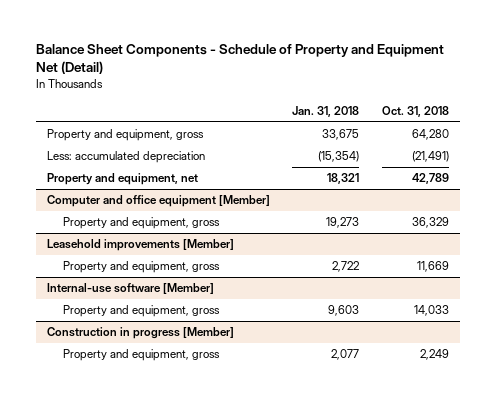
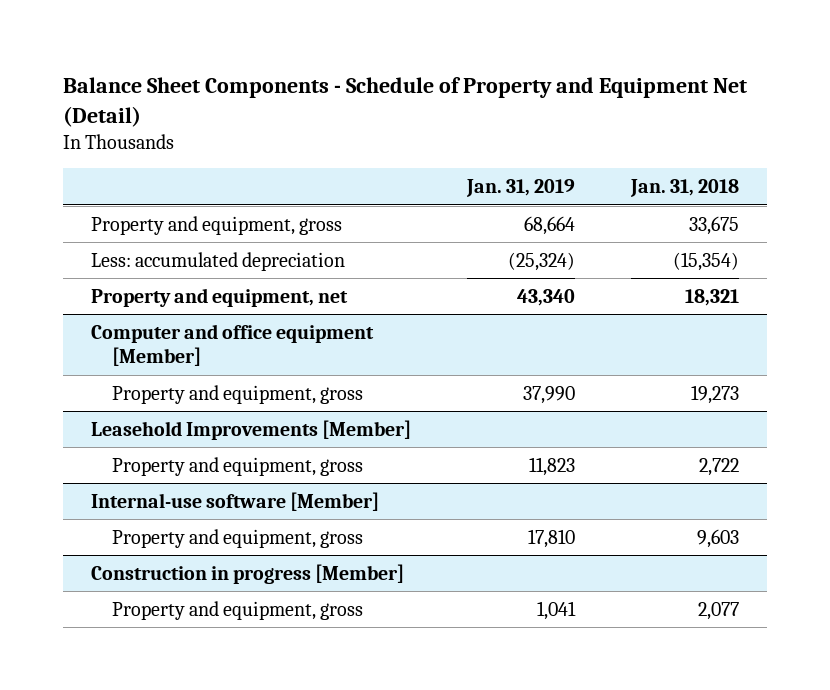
- | Jan. 31, 2018 | Oct. 31, 2018
+ | Jan. 31, 2019 | Jan. 31, 2018
- Leasehold improvements [Member]
+ Leasehold Improvements [Member]

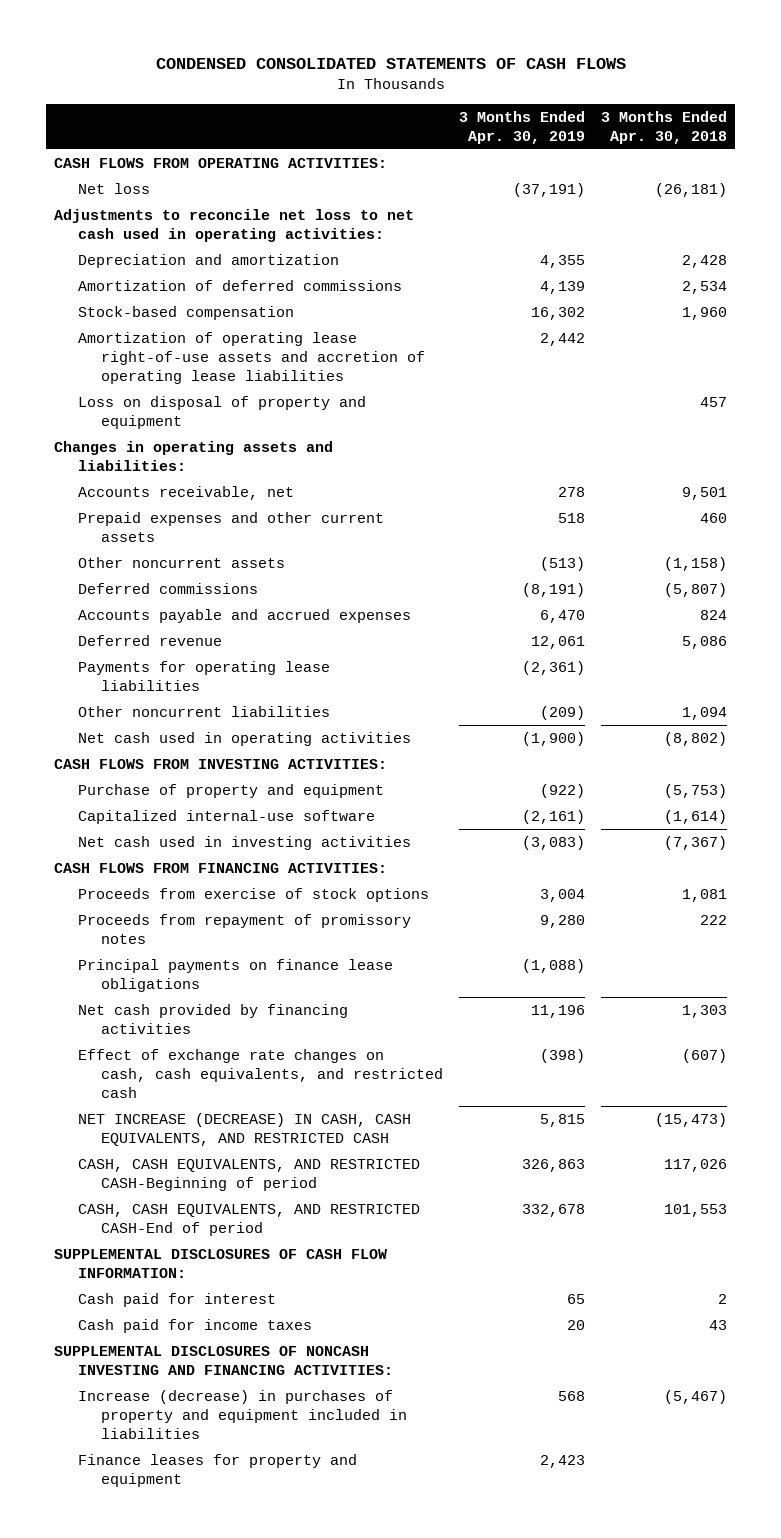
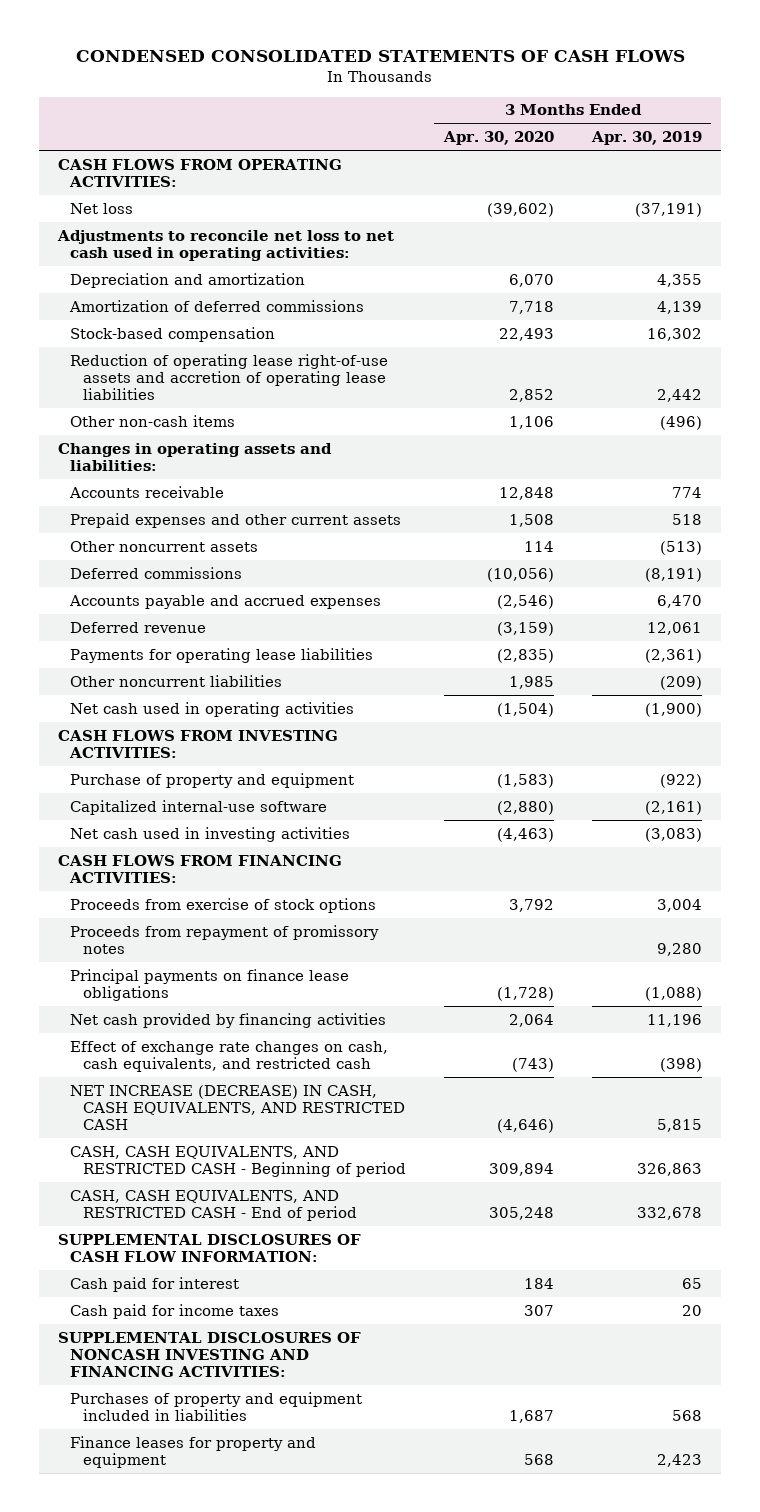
- | 3 Months Ended Apr. 30, 2019 | 3 Months Ended Apr. 30, 2018
+ | 3 Months Ended Apr. 30, 2020 | 3 Months Ended Apr. 30, 2019
- Amortization of operating lease right-of-use assets and accretion of operating lease liabilities | 2,442 |
- Loss on disposal of property and equipment | | 457
+ Reduction of operating lease right-of-use assets and accretion of operating lease liabilities | 2,852 | 2,442
+ Other non-cash items | 1,106 | (496)
- Accounts receivable, net | 278 | 9,501
+ Accounts receivable | 12,848 | 774
- CASH, CASH EQUIVALENTS, AND RESTRICTED CASH-Beginning of period | 326,863 | 117,026
- CASH, CASH EQUIVALENTS, AND RESTRICTED CASH-End of period | 332,678 | 101,553
+ CASH, CASH EQUIVALENTS, AND RESTRICTED CASH - Beginning of period | 309,894 | 326,863
+ CASH, CASH EQUIVALENTS, AND RESTRICTED CASH - End of period | 305,248 | 332,678
- Increase (decrease) in purchases of property and equipment included in liabilities | 568 | (5,467)
+ Purchases of property and equipment included in liabilities | 1,687 | 568

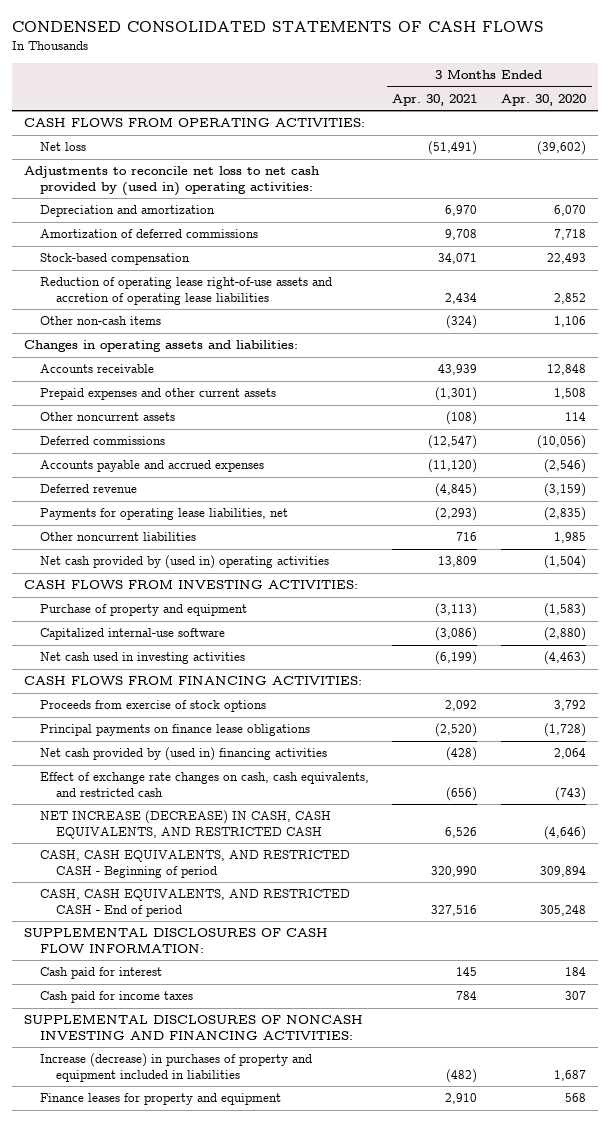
- | 3 Months Ended Apr. 30, 2020 | 3 Months Ended Apr. 30, 2019
+ | 3 Months Ended Apr. 30, 2021 | 3 Months Ended Apr. 30, 2020
- Adjustments to reconcile net loss to net cash used in operating activities:
+ Adjustments to reconcile net loss to net cash provided by (used in) operating activities:
- Payments for operating lease liabilities | (2,835) | (2,361)
+ Payments for operating lease liabilities, net | (2,293) | (2,835)
- Net cash used in operating activities | (1,504) | (1,900)
+ Net cash provided by (used in) operating activities | 13,809 | (1,504)
- Proceeds from repayment of promissory notes | | 9,280
- Net cash provided by financing activities | 2,064 | 11,196
+ Net cash provided by (used in) financing activities | (428) | 2,064
- Purchases of property and equipment included in liabilities | 1,687 | 568
+ Increase (decrease) in purchases of property and equipment included in liabilities | (482) | 1,687

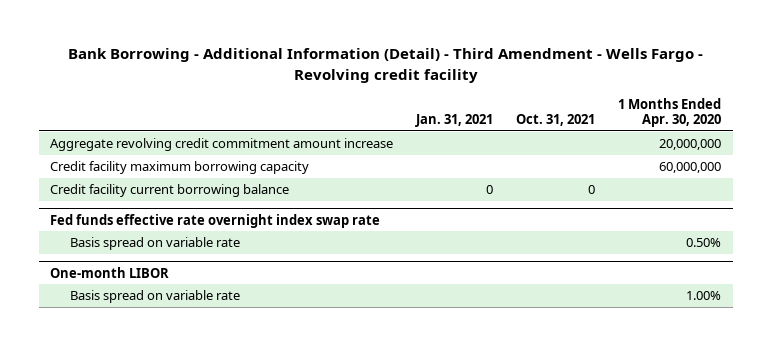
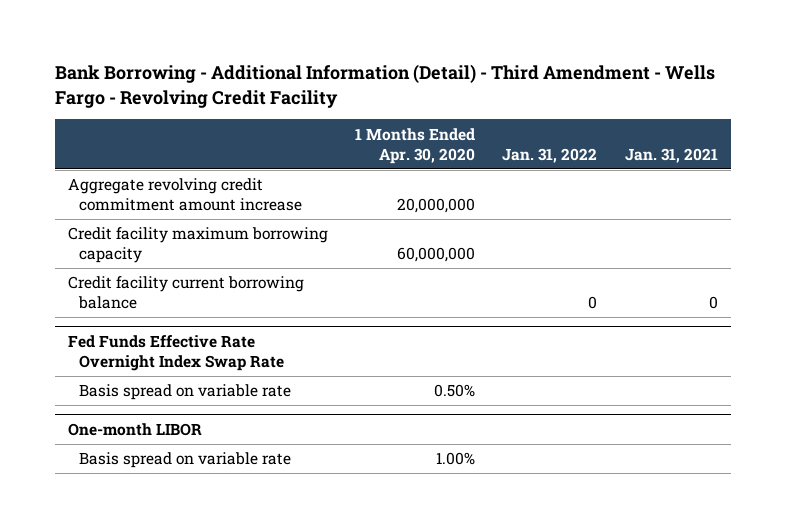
- Bank Borrowing - Additional Information (Detail) - Third Amendment - Wells Fargo - Revolving credit facility
+ Bank Borrowing - Additional Information (Detail) - Third Amendment - Wells Fargo - Revolving Credit Facility
- | Jan. 31, 2021 | Oct. 31, 2021 | 1 Months Ended Apr. 30, 2020
+ | 1 Months Ended Apr. 30, 2020 | Jan. 31, 2022 | Jan. 31, 2021
- Fed funds effective rate overnight index swap rate
+ Fed Funds Effective Rate Overnight Index Swap Rate

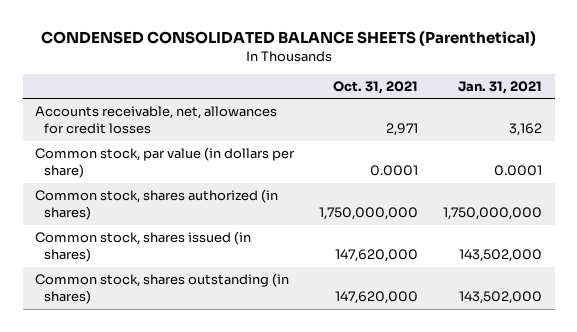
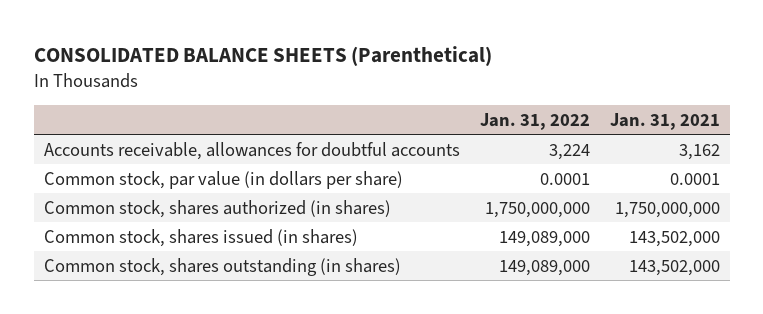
- CONDENSED CONSOLIDATED BALANCE SHEETS (Parenthetical)
+ CONSOLIDATED BALANCE SHEETS (Parenthetical)
- | Oct. 31, 2021 | Jan. 31, 2021
+ | Jan. 31, 2022 | Jan. 31, 2021
- Accounts receivable, net, allowances for credit losses | 2,971 | 3,162
+ Accounts receivable, allowances for doubtful accounts | 3,224 | 3,162

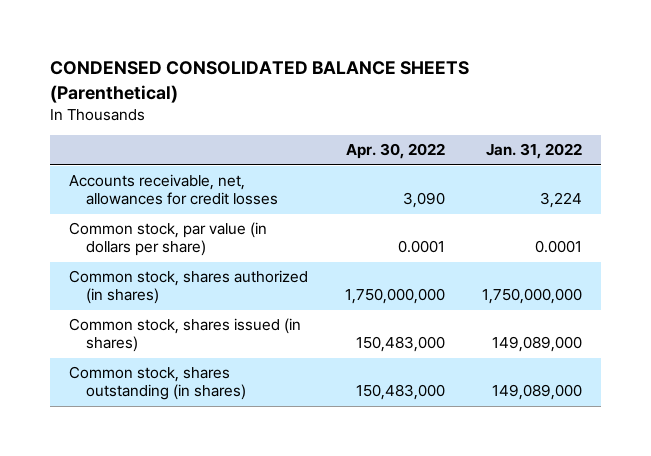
- CONSOLIDATED BALANCE SHEETS (Parenthetical)
+ CONDENSED CONSOLIDATED BALANCE SHEETS (Parenthetical)
- | Jan. 31, 2022 | Jan. 31, 2021
+ | Apr. 30, 2022 | Jan. 31, 2022
- Accounts receivable, allowances for doubtful accounts | 3,224 | 3,162
+ Accounts receivable, net, allowances for credit losses | 3,090 | 3,224

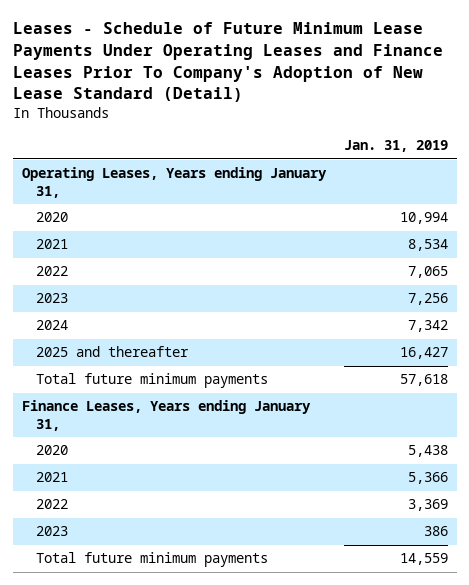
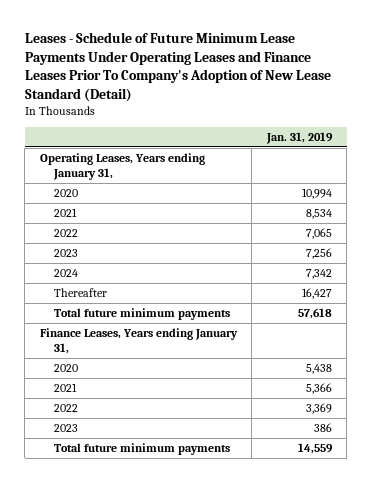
- 2025 and thereafter | 16,427
+ Thereafter | 16,427

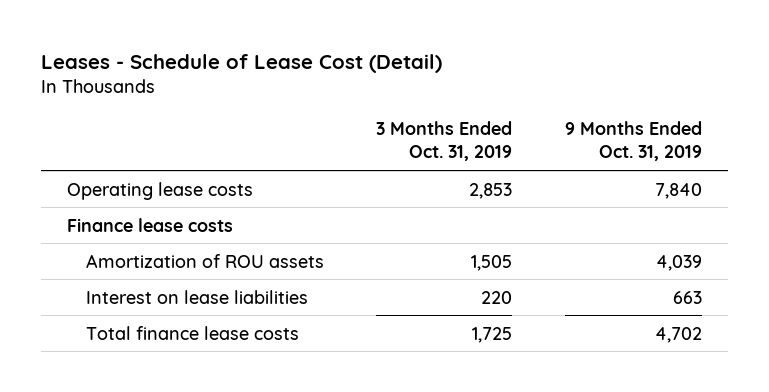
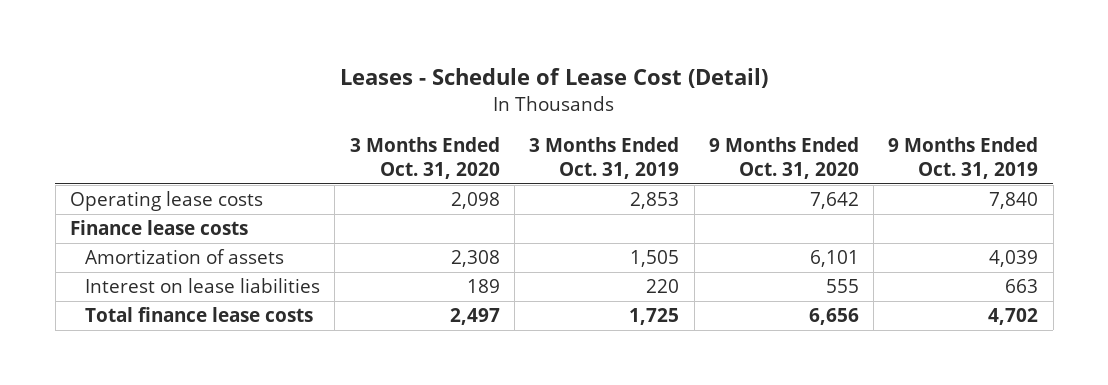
- | 3 Months Ended Oct. 31, 2019 | 9 Months Ended Oct. 31, 2019
+ | 3 Months Ended Oct. 31, 2020 | 3 Months Ended Oct. 31, 2019 | 9 Months Ended Oct. 31, 2020 | 9 Months Ended Oct. 31, 2019
- Amortization of ROU assets | 1,505 | 4,039
+ Amortization of assets | 2,308 | 1,505 | 6,101 | 4,039

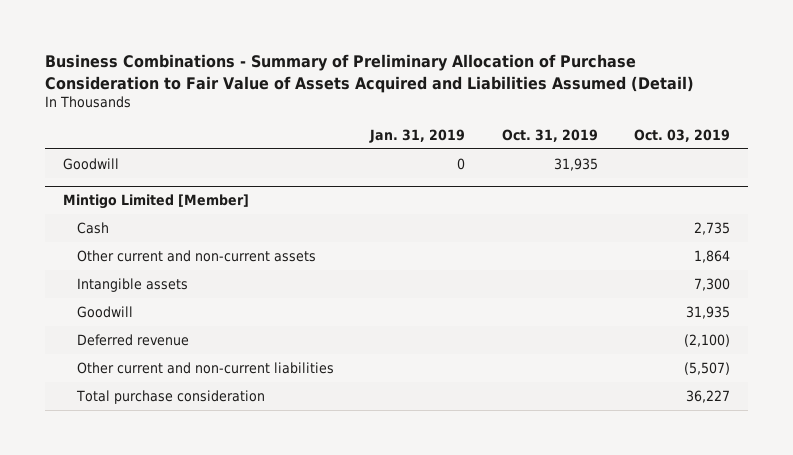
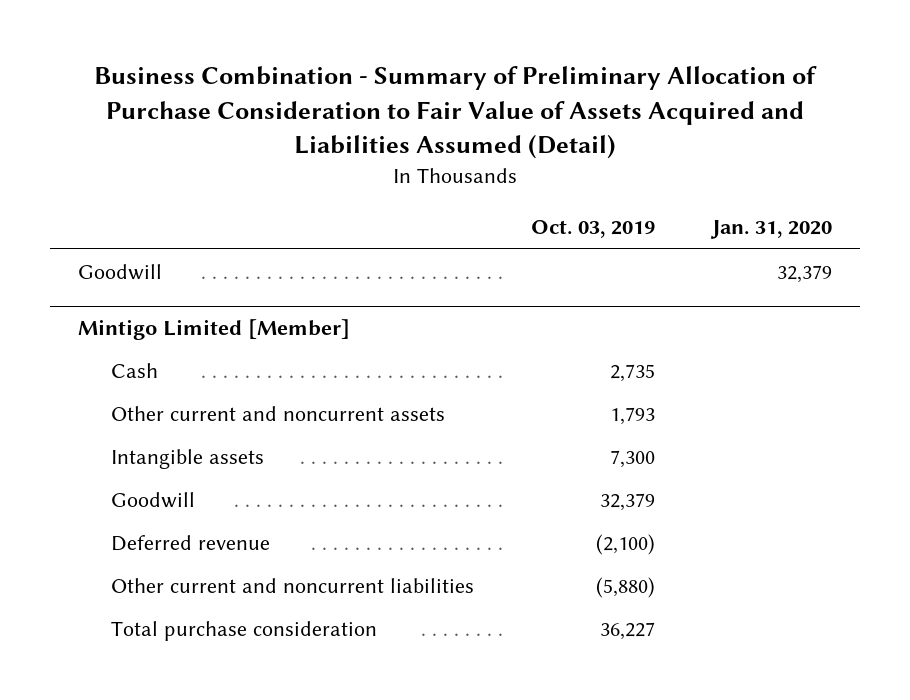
- Business Combinations - Summary of Preliminary Allocation of Purchase Consideration to Fair Value of Assets Acquired and Liabilities Assumed (Detail)
+ Business Combination - Summary of Preliminary Allocation of Purchase Consideration to Fair Value of Assets Acquired and Liabilities Assumed (Detail)
- | Jan. 31, 2019 | Oct. 31, 2019 | Oct. 03, 2019
+ | Oct. 03, 2019 | Jan. 31, 2020
@ Mintigo Limited [Member]
- Other current and non-current assets | | | 1,864
+ Other current and noncurrent assets | 1,793 |
- Goodwill | | | 31,935
+ Goodwill | 32,379 |
- Other current and non-current liabilities | | | (5,507)
+ Other current and noncurrent liabilities | (5,880) |

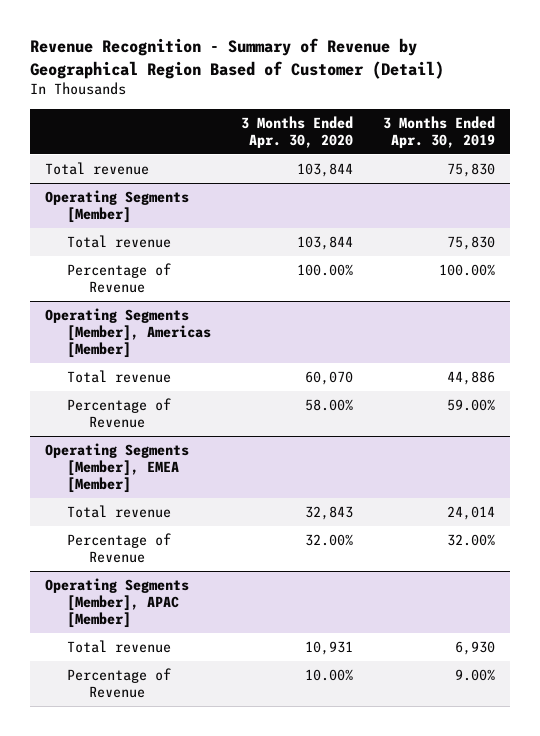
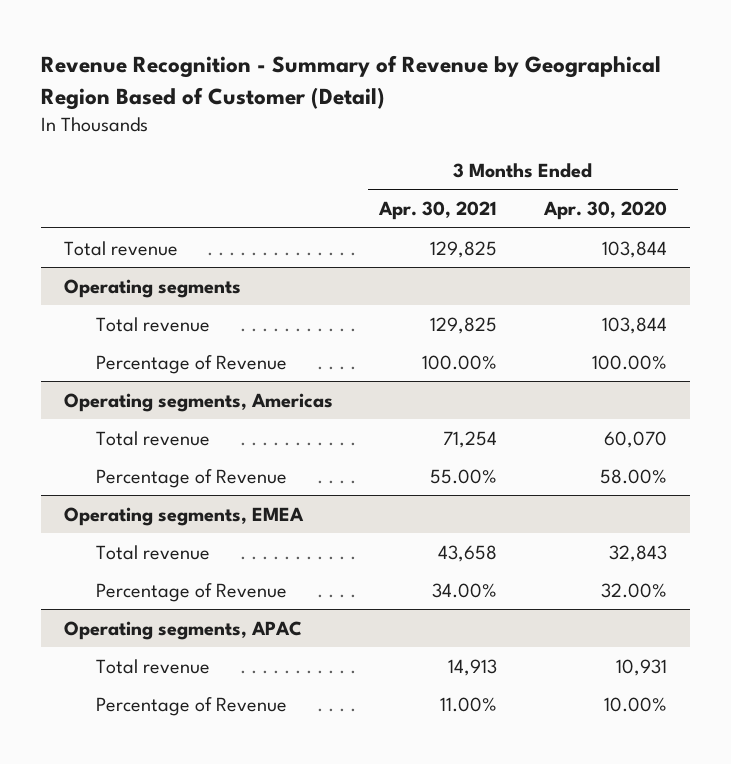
- | 3 Months Ended Apr. 30, 2020 | 3 Months Ended Apr. 30, 2019
+ | 3 Months Ended Apr. 30, 2021 | 3 Months Ended Apr. 30, 2020
- Operating Segments [Member]
+ Operating segments
- Operating Segments [Member], Americas [Member]
+ Operating segments, Americas
- Operating Segments [Member], EMEA [Member]
+ Operating segments, EMEA
- Operating Segments [Member], APAC [Member]
+ Operating segments, APAC

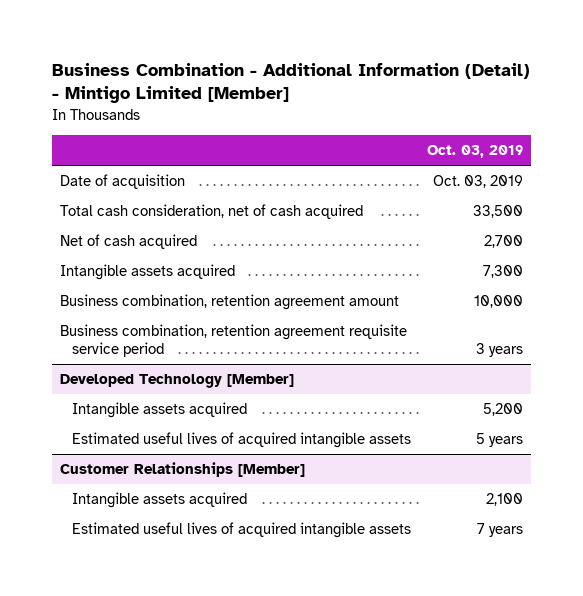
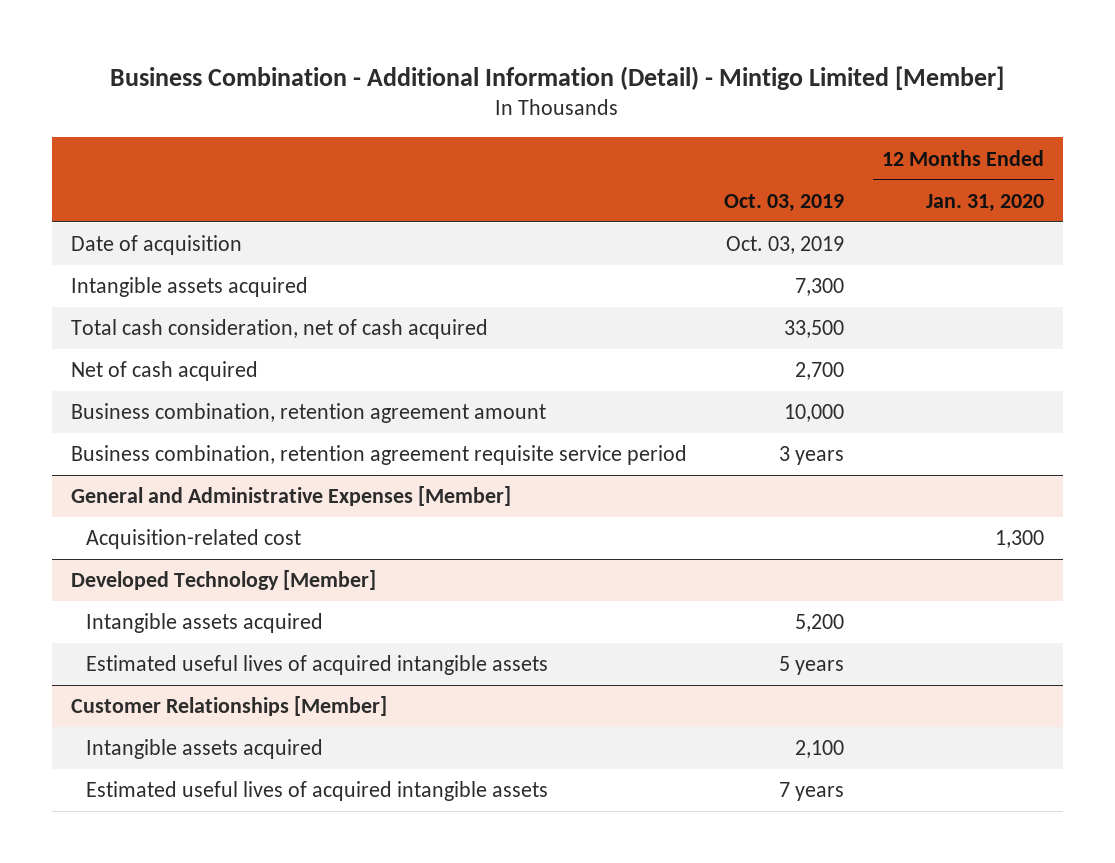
- | Oct. 03, 2019
+ | Oct. 03, 2019 | 12 Months Ended Jan. 31, 2020
moved up: Intangible assets acquired | 7,300 |
+ General and Administrative Expenses [Member]
+ Acquisition-related cost | | 1,300

